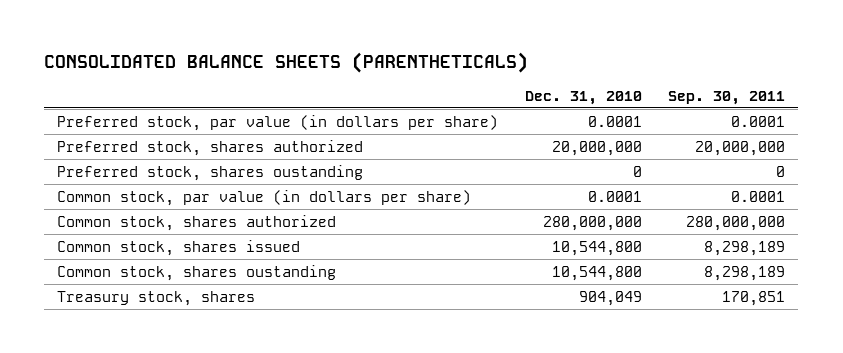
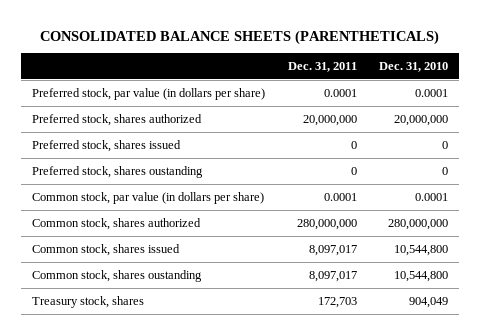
- | Dec. 31, 2010 | Sep. 30, 2011
+ | Dec. 31, 2011 | Dec. 31, 2010
+ Preferred stock, shares issued | 0 | 0

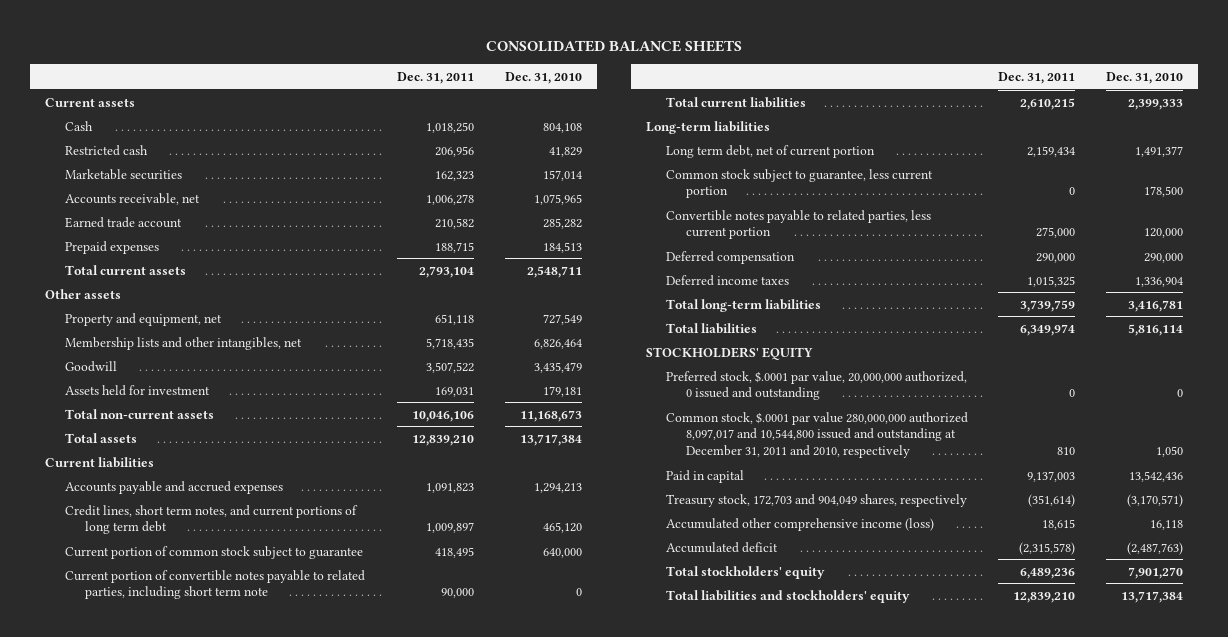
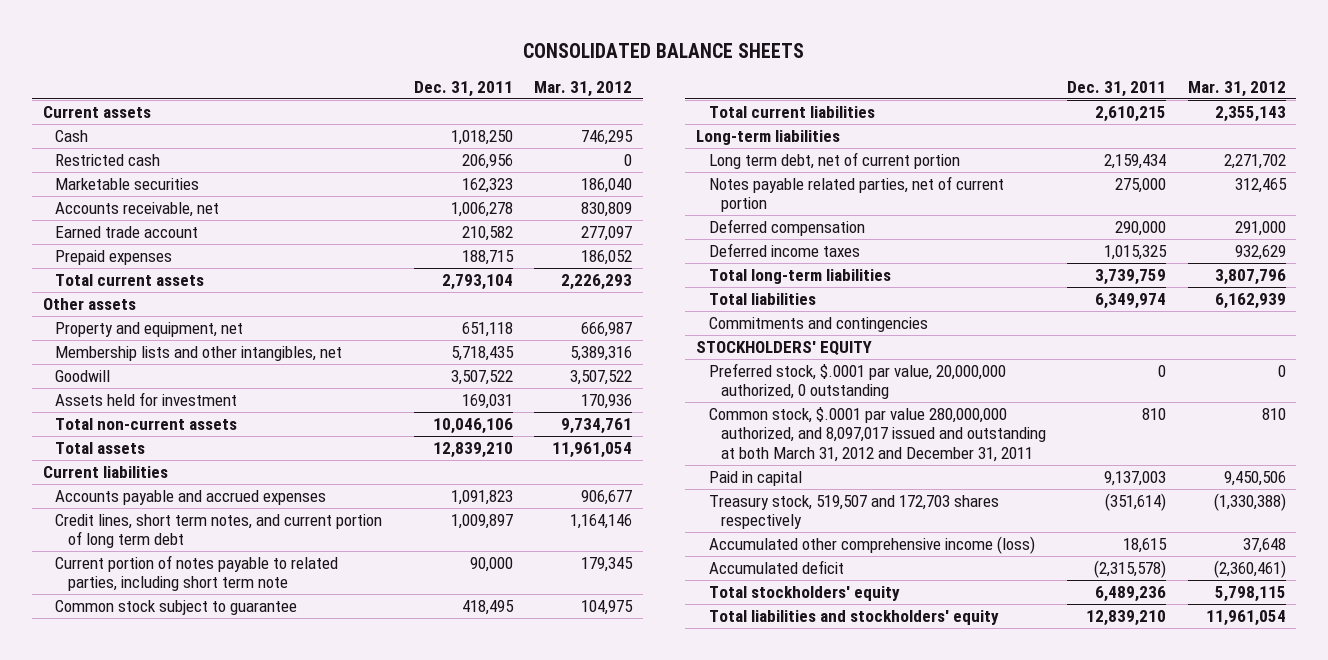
- | Dec. 31, 2011 | Dec. 31, 2010
+ | Dec. 31, 2011 | Mar. 31, 2012
- Credit lines, short term notes, and current portions of long term debt | 1,009,897 | 465,120
- Current portion of common stock subject to guarantee | 418,495 | 640,000
- Current portion of convertible notes payable to related parties, including short term note | 90,000 | 0
+ Credit lines, short term notes, and current portion of long term debt | 1,009,897 | 1,164,146
+ Current portion of notes payable to related parties, including short term note | 90,000 | 179,345
+ Common stock subject to guarantee | 418,495 | 104,975
- Common stock subject to guarantee, less current portion | 0 | 178,500
- Convertible notes payable to related parties, less current portion | 275,000 | 120,000
+ Notes payable related parties, net of current portion | 275,000 | 312,465
+ Commitments and contingencies
- Preferred stock, $.0001 par value, 20,000,000 authorized, 0 issued and outstanding | 0 | 0
- Common stock, $.0001 par value 280,000,000 authorized 8,097,017 and 10,544,800 issued and outstanding at December 31, 2011 and 2010, respectively | 810 | 1,050
+ Preferred stock, $.0001 par value, 20,000,000 authorized, 0 outstanding | 0 | 0
+ Common stock, $.0001 par value 280,000,000 authorized, and 8,097,017 issued and outstanding at both March 31, 2012 and December 31, 2011 | 810 | 810
- Treasury stock, 172,703 and 904,049 shares, respectively | (351,614) | (3,170,571)
+ Treasury stock, 519,507 and 172,703 shares respectively | (351,614) | (1,330,388)

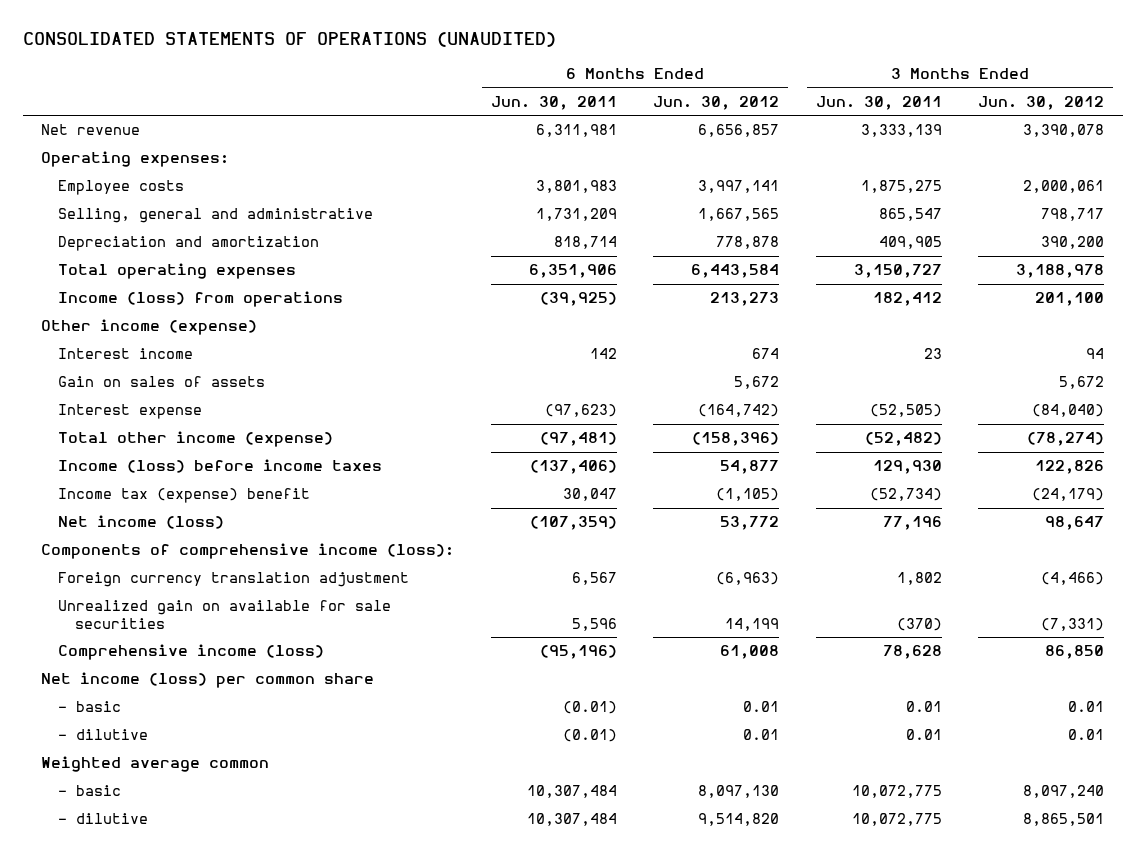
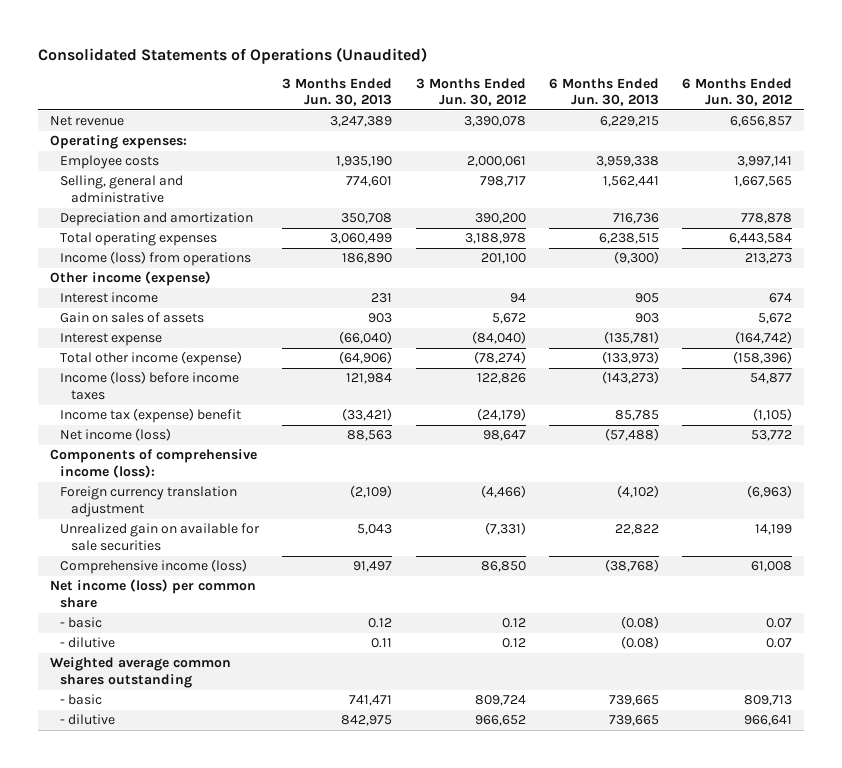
- CONSOLIDATED STATEMENTS OF OPERATIONS (UNAUDITED)
+ Consolidated Statements of Operations (Unaudited)
- | 6 Months Ended Jun. 30, 2011 | 6 Months Ended Jun. 30, 2012 | 3 Months Ended Jun. 30, 2011 | 3 Months Ended Jun. 30, 2012
+ | 3 Months Ended Jun. 30, 2013 | 3 Months Ended Jun. 30, 2012 | 6 Months Ended Jun. 30, 2013 | 6 Months Ended Jun. 30, 2012
- - basic | (0.01) | 0.01 | 0.01 | 0.01
- - dilutive | (0.01) | 0.01 | 0.01 | 0.01
- Weighted average common
- - basic | 10,307,484 | 8,097,130 | 10,072,775 | 8,097,240
- - dilutive | 10,307,484 | 9,514,820 | 10,072,775 | 8,865,501
+ - basic | 0.12 | 0.12 | (0.08) | 0.07
+ - dilutive | 0.11 | 0.12 | (0.08) | 0.07
+ Weighted average common shares outstanding
+ - basic | 741,471 | 809,724 | 739,665 | 809,713
+ - dilutive | 842,975 | 966,652 | 739,665 | 966,641

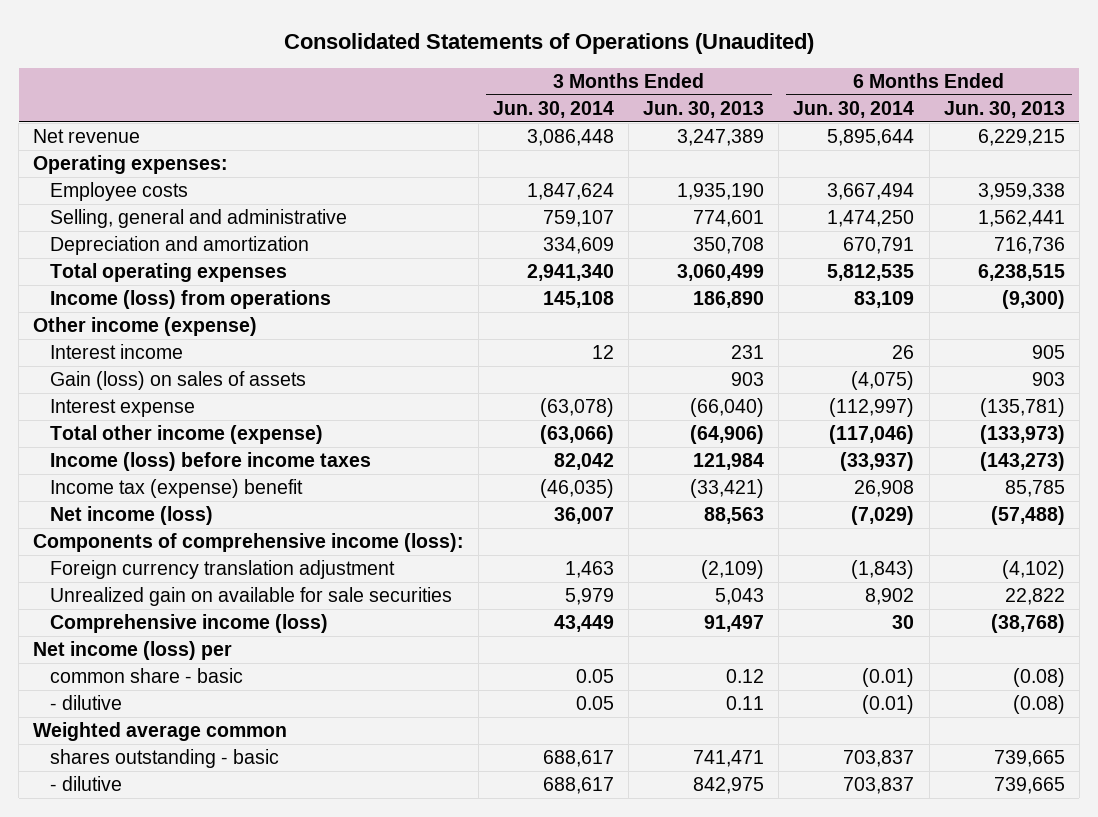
- | 3 Months Ended Jun. 30, 2013 | 3 Months Ended Jun. 30, 2012 | 6 Months Ended Jun. 30, 2013 | 6 Months Ended Jun. 30, 2012
+ | 3 Months Ended Jun. 30, 2014 | 3 Months Ended Jun. 30, 2013 | 6 Months Ended Jun. 30, 2014 | 6 Months Ended Jun. 30, 2013
- Gain on sales of assets | 903 | 5,672 | 903 | 5,672
+ Gain (loss) on sales of assets | | 903 | (4,075) | 903
- Net income (loss) per common share
- - basic | 0.12 | 0.12 | (0.08) | 0.07
+ Net income (loss) per
+ common share - basic | 0.05 | 0.12 | (0.01) | (0.08)
- Weighted average common shares outstanding
- - basic | 741,471 | 809,724 | 739,665 | 809,713
+ Weighted average common
+ shares outstanding - basic | 688,617 | 741,471 | 703,837 | 739,665

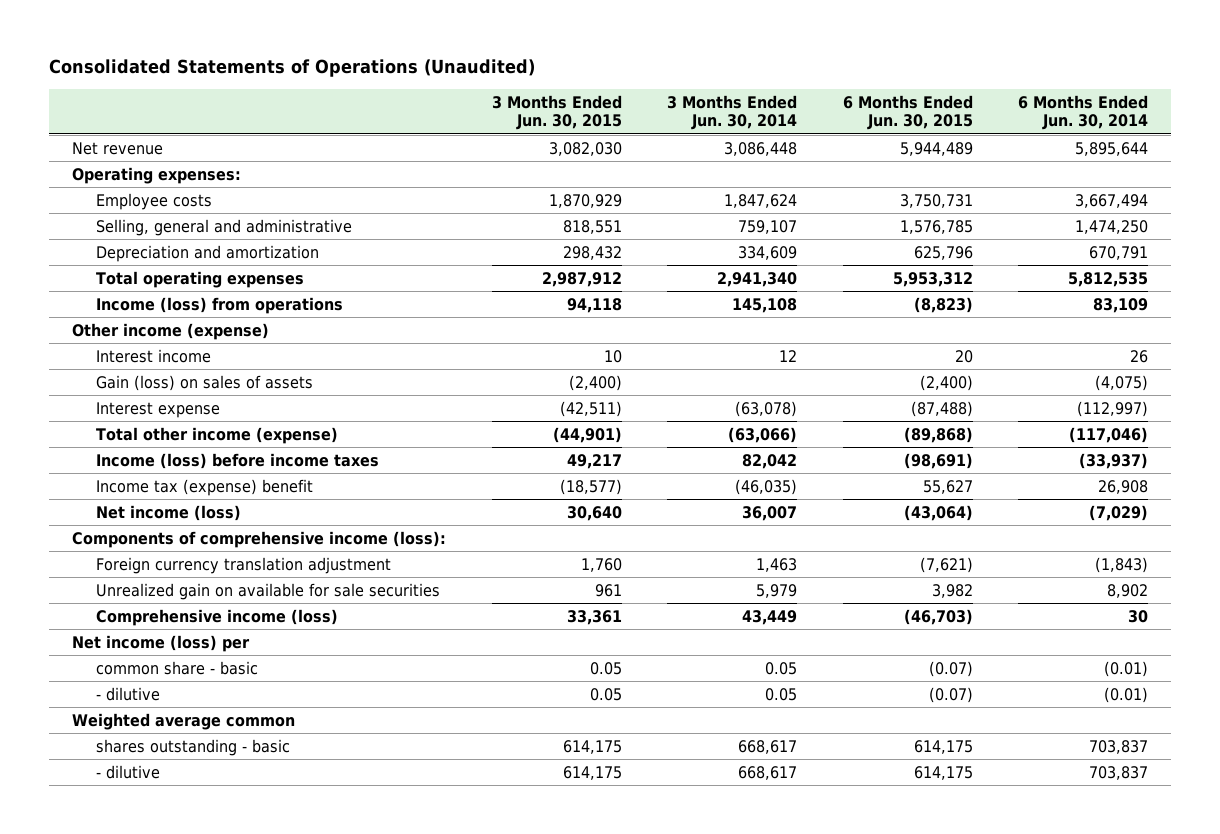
- | 3 Months Ended Jun. 30, 2014 | 3 Months Ended Jun. 30, 2013 | 6 Months Ended Jun. 30, 2014 | 6 Months Ended Jun. 30, 2013
+ | 3 Months Ended Jun. 30, 2015 | 3 Months Ended Jun. 30, 2014 | 6 Months Ended Jun. 30, 2015 | 6 Months Ended Jun. 30, 2014
- shares outstanding - basic | 688,617 | 741,471 | 703,837 | 739,665
- - dilutive | 688,617 | 842,975 | 703,837 | 739,665
+ shares outstanding - basic | 614,175 | 668,617 | 614,175 | 703,837
+ - dilutive | 614,175 | 668,617 | 614,175 | 703,837

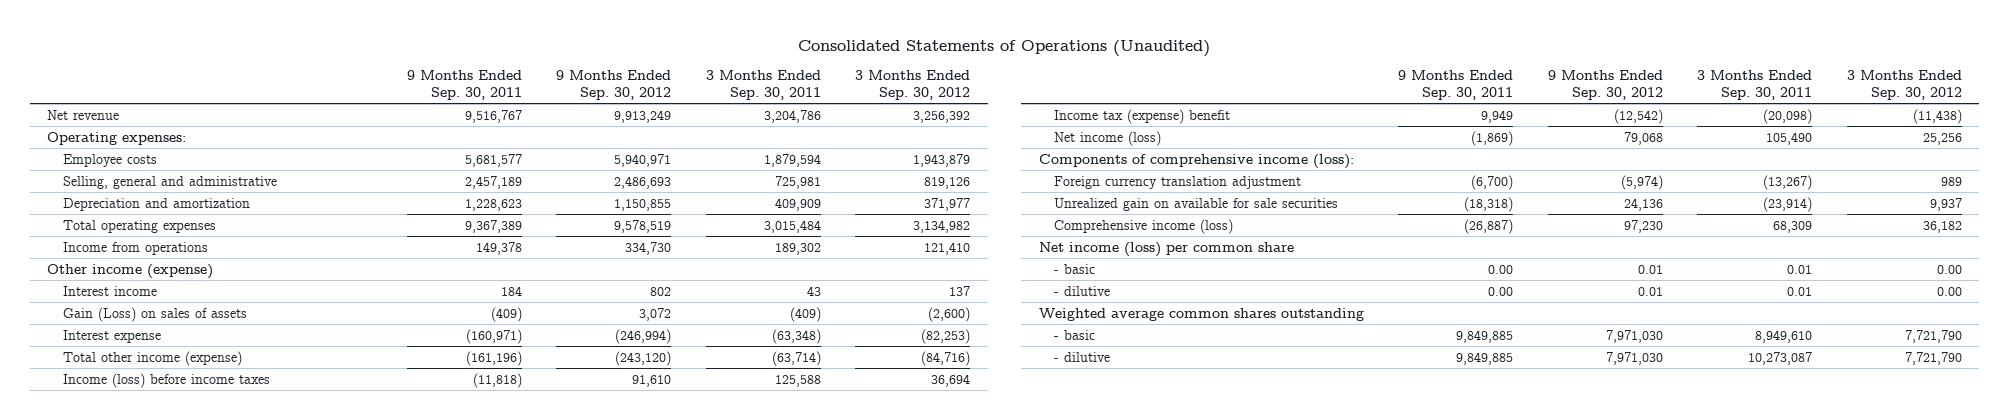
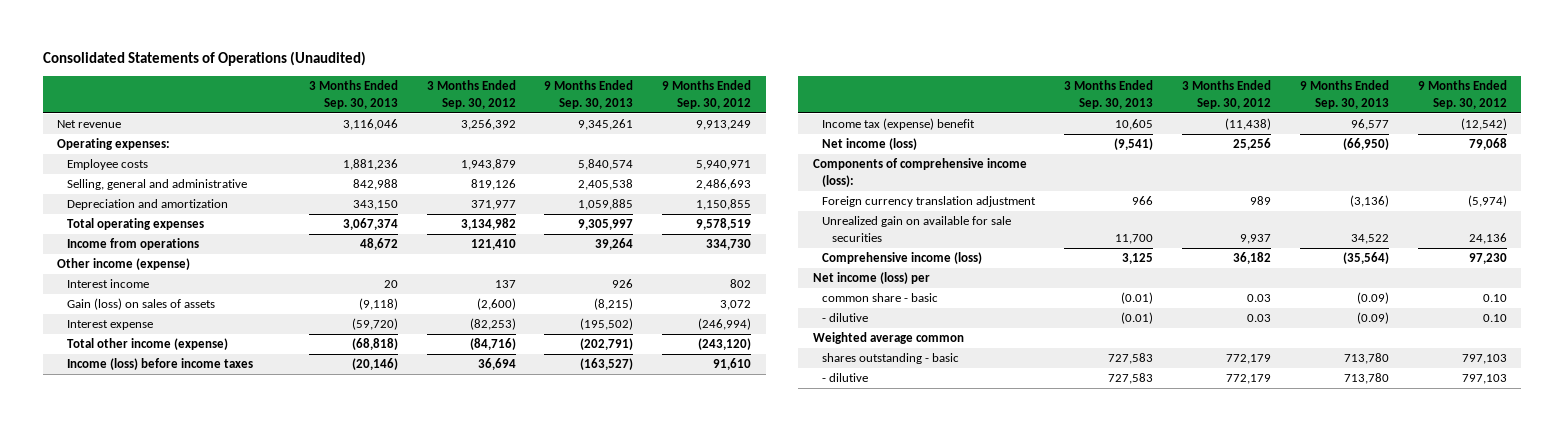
- | 9 Months Ended Sep. 30, 2011 | 9 Months Ended Sep. 30, 2012 | 3 Months Ended Sep. 30, 2011 | 3 Months Ended Sep. 30, 2012
+ | 3 Months Ended Sep. 30, 2013 | 3 Months Ended Sep. 30, 2012 | 9 Months Ended Sep. 30, 2013 | 9 Months Ended Sep. 30, 2012
- Gain (Loss) on sales of assets | (409) | 3,072 | (409) | (2,600)
+ Gain (loss) on sales of assets | (9,118) | (2,600) | (8,215) | 3,072
- Net income (loss) per common share
- - basic | 0.00 | 0.01 | 0.01 | 0.00
- - dilutive | 0.00 | 0.01 | 0.01 | 0.00
- Weighted average common shares outstanding
- - basic | 9,849,885 | 7,971,030 | 8,949,610 | 7,721,790
- - dilutive | 9,849,885 | 7,971,030 | 10,273,087 | 7,721,790
+ Net income (loss) per
+ common share - basic | (0.01) | 0.03 | (0.09) | 0.10
+ - dilutive | (0.01) | 0.03 | (0.09) | 0.10
+ Weighted average common
+ shares outstanding - basic | 727,583 | 772,179 | 713,780 | 797,103
+ - dilutive | 727,583 | 772,179 | 713,780 | 797,103

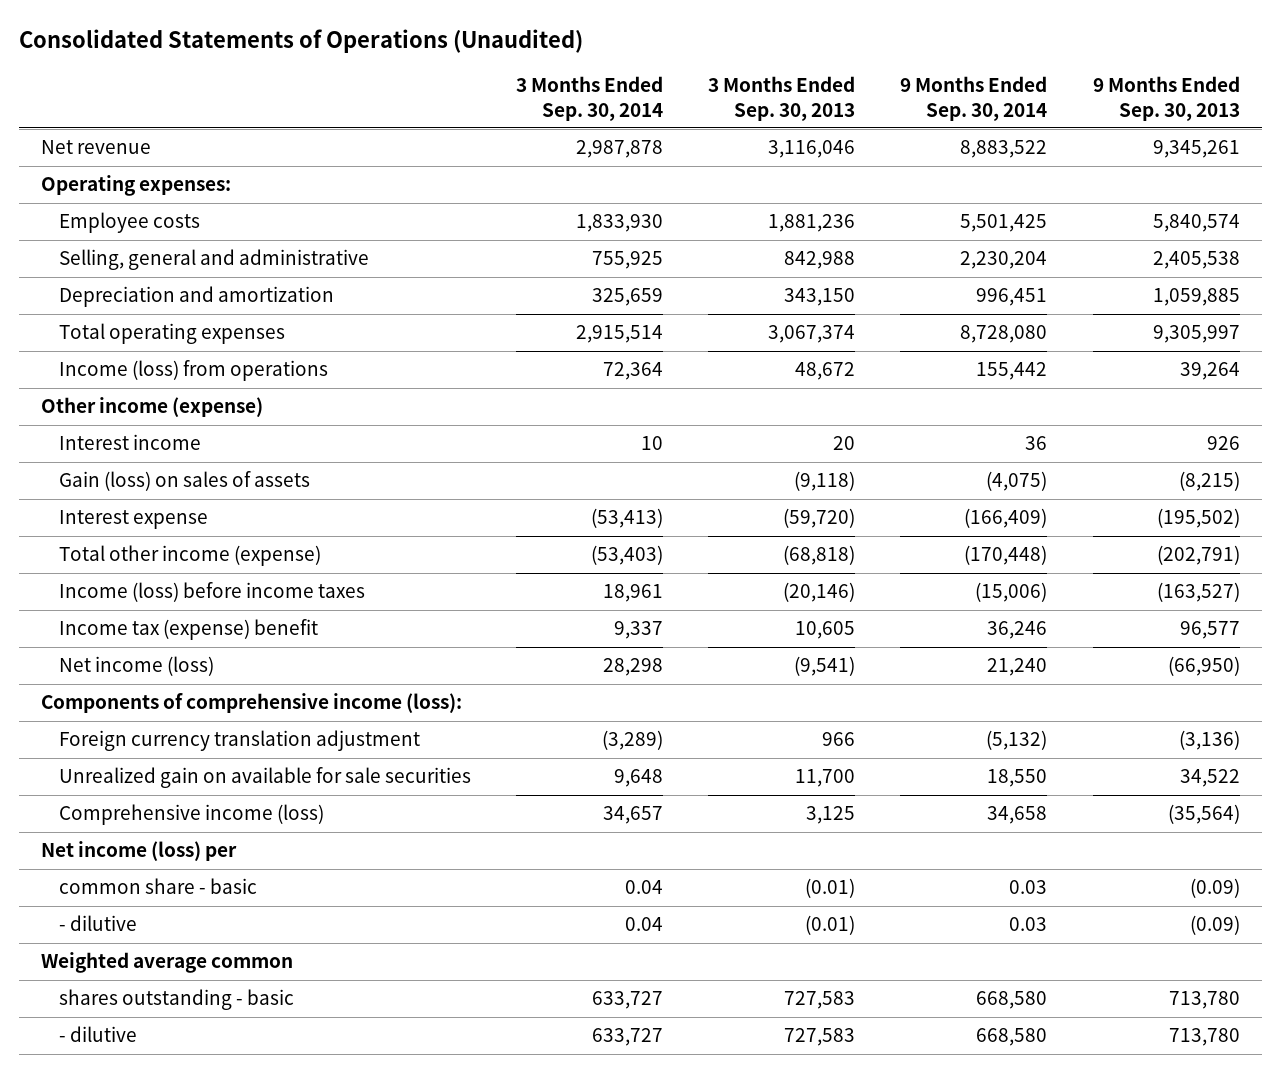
- | 3 Months Ended Sep. 30, 2013 | 3 Months Ended Sep. 30, 2012 | 9 Months Ended Sep. 30, 2013 | 9 Months Ended Sep. 30, 2012
+ | 3 Months Ended Sep. 30, 2014 | 3 Months Ended Sep. 30, 2013 | 9 Months Ended Sep. 30, 2014 | 9 Months Ended Sep. 30, 2013
- Income from operations | 48,672 | 121,410 | 39,264 | 334,730
+ Income (loss) from operations | 72,364 | 48,672 | 155,442 | 39,264

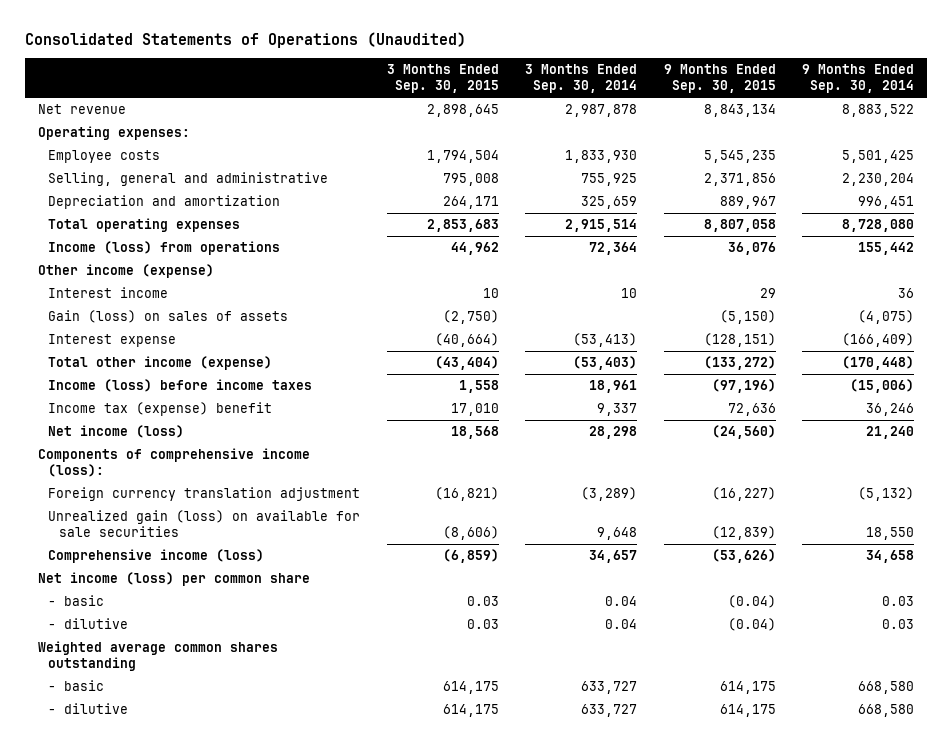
- | 3 Months Ended Sep. 30, 2014 | 3 Months Ended Sep. 30, 2013 | 9 Months Ended Sep. 30, 2014 | 9 Months Ended Sep. 30, 2013
+ | 3 Months Ended Sep. 30, 2015 | 3 Months Ended Sep. 30, 2014 | 9 Months Ended Sep. 30, 2015 | 9 Months Ended Sep. 30, 2014
- Unrealized gain on available for sale securities | 9,648 | 11,700 | 18,550 | 34,522
+ Unrealized gain (loss) on available for sale securities | (8,606) | 9,648 | (12,839) | 18,550
- Net income (loss) per
- common share - basic | 0.04 | (0.01) | 0.03 | (0.09)
+ Net income (loss) per common share
+ - basic | 0.03 | 0.04 | (0.04) | 0.03
- Weighted average common
- shares outstanding - basic | 633,727 | 727,583 | 668,580 | 713,780
+ Weighted average common shares outstanding
+ - basic | 614,175 | 633,727 | 614,175 | 668,580

